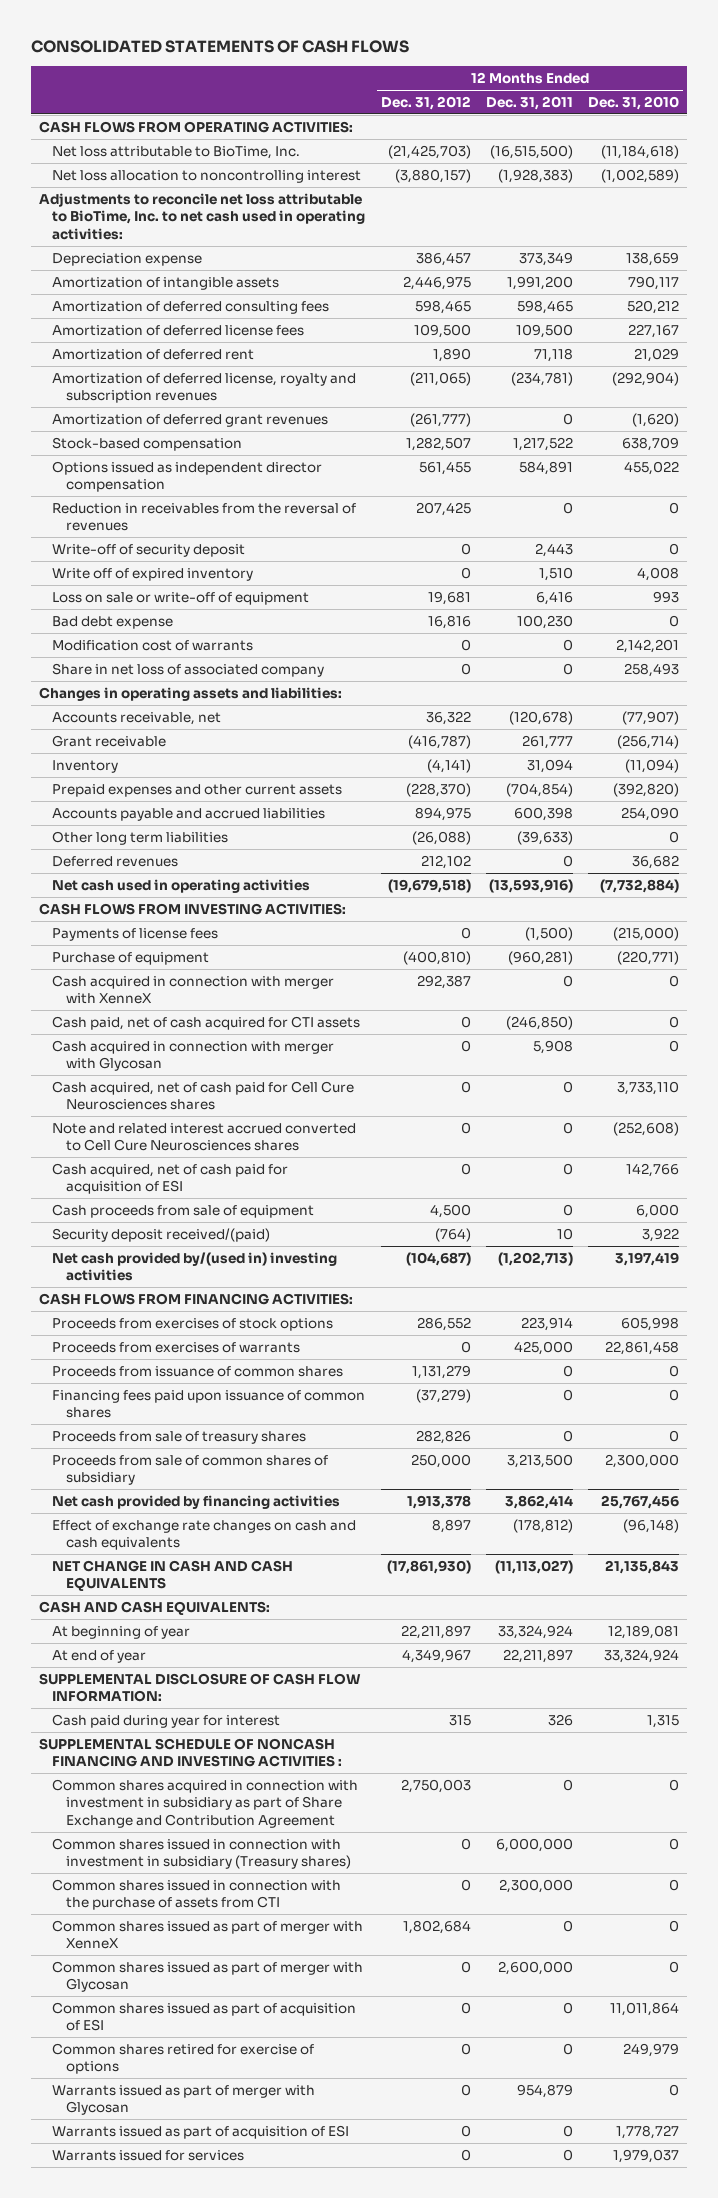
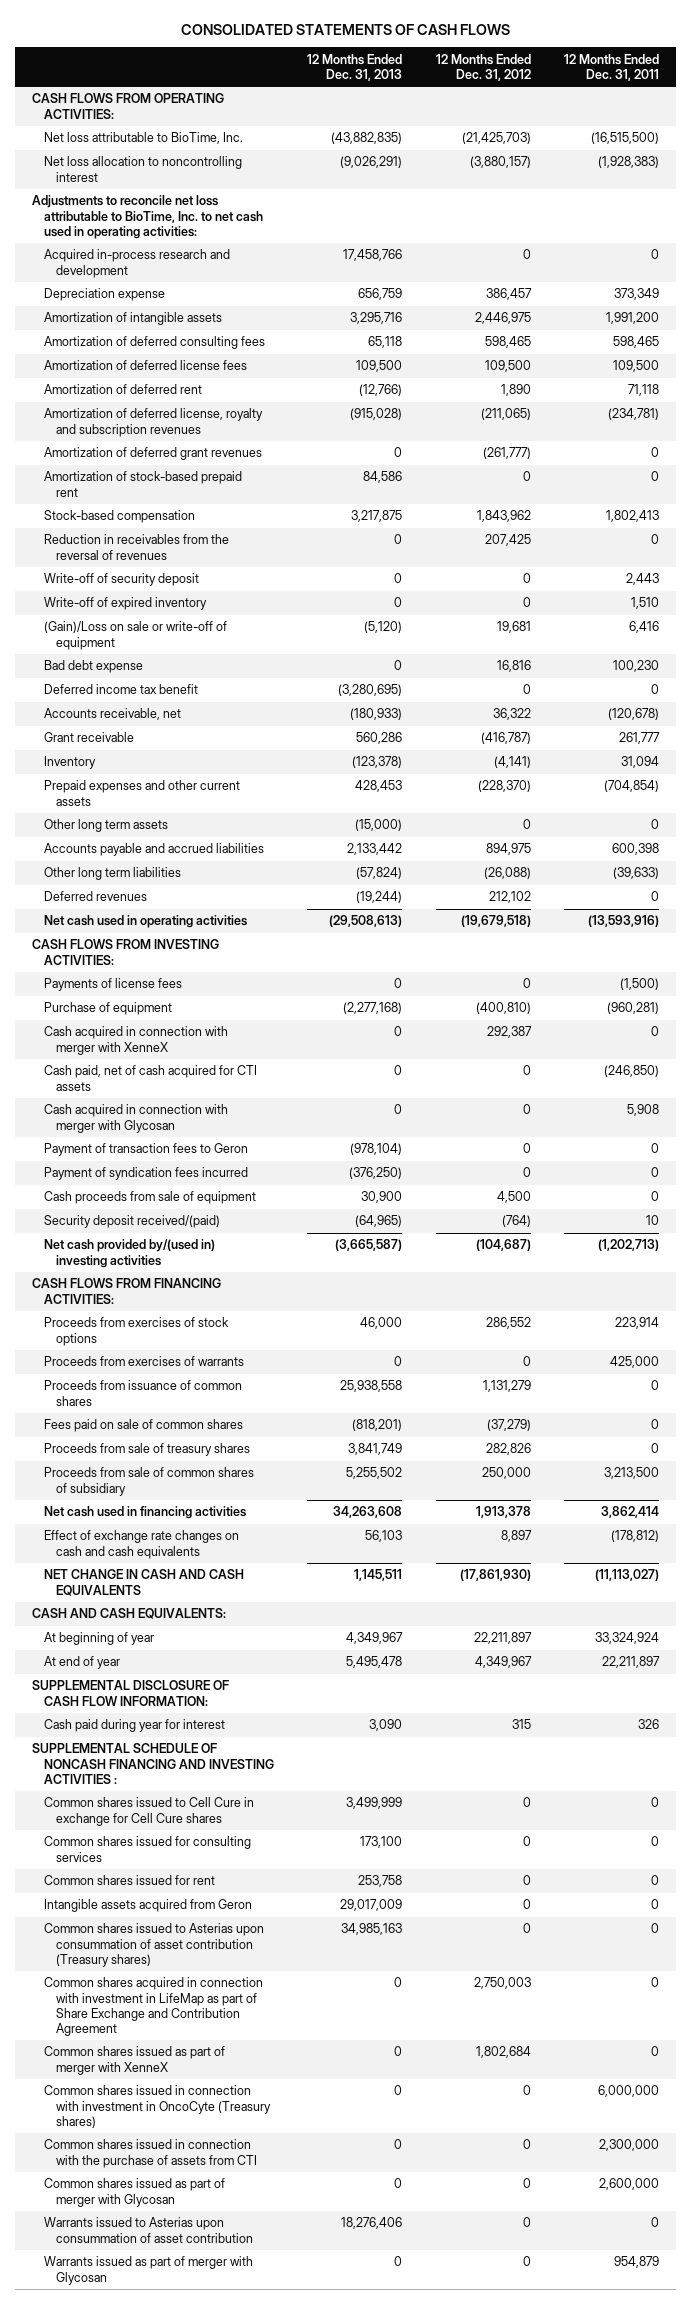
- | 12 Months Ended Dec. 31, 2012 | 12 Months Ended Dec. 31, 2011 | 12 Months Ended Dec. 31, 2010
+ | 12 Months Ended Dec. 31, 2013 | 12 Months Ended Dec. 31, 2012 | 12 Months Ended Dec. 31, 2011
+ Acquired in-process research and development | 17,458,766 | 0 | 0
- Stock-based compensation | 1,282,507 | 1,217,522 | 638,709
- Options issued as independent director compensation | 561,455 | 584,891 | 455,022
+ Amortization of stock-based prepaid rent | 84,586 | 0 | 0
+ Stock-based compensation | 3,217,875 | 1,843,962 | 1,802,413
- Write off of expired inventory | 0 | 1,510 | 4,008
- Loss on sale or write-off of equipment | 19,681 | 6,416 | 993
+ Write-off of expired inventory | 0 | 0 | 1,510
+ (Gain)/Loss on sale or write-off of equipment | (5,120) | 19,681 | 6,416
- Modification cost of warrants | 0 | 0 | 2,142,201
- Share in net loss of associated company | 0 | 0 | 258,493
- Changes in operating assets and liabilities:
+ Deferred income tax benefit | (3,280,695) | 0 | 0
+ Other long term assets | (15,000) | 0 | 0
- Cash acquired, net of cash paid for Cell Cure Neurosciences shares | 0 | 0 | 3,733,110
- Note and related interest accrued converted to Cell Cure Neurosciences shares | 0 | 0 | (252,608)
- Cash acquired, net of cash paid for acquisition of ESI | 0 | 0 | 142,766
+ Payment of transaction fees to Geron | (978,104) | 0 | 0
+ Payment of syndication fees incurred | (376,250) | 0 | 0
- Financing fees paid upon issuance of common shares | (37,279) | 0 | 0
+ Fees paid on sale of common shares | (818,201) | (37,279) | 0
- Net cash provided by financing activities | 1,913,378 | 3,862,414 | 25,767,456
+ Net cash used in financing activities | 34,263,608 | 1,913,378 | 3,862,414
- Common shares acquired in connection with investment in subsidiary as part of Share Exchange and Contribution Agreement | 2,750,003 | 0 | 0
- Common shares issued in connection with investment in subsidiary (Treasury shares) | 0 | 6,000,000 | 0
+ Common shares issued to Cell Cure in exchange for Cell Cure shares | 3,499,999 | 0 | 0
+ Common shares issued for consulting services | 173,100 | 0 | 0
+ Common shares issued for rent | 253,758 | 0 | 0
+ Intangible assets acquired from Geron | 29,017,009 | 0 | 0
+ Common shares issued to Asterias upon consummation of asset contribution (Treasury shares) | 34,985,163 | 0 | 0
+ Common shares acquired in connection with investment in LifeMap as part of Share Exchange and Contribution Agreement | 0 | 2,750,003 | 0
+ Common shares issued in connection with investment in OncoCyte (Treasury shares) | 0 | 0 | 6,000,000
moved down: Common shares issued in connection with the purchase of assets from CTI | 0 | 0 | 2,300,000
- Common shares issued as part of acquisition of ESI | 0 | 0 | 11,011,864
- Common shares retired for exercise of options | 0 | 0 | 249,979
+ Warrants issued to Asterias upon consummation of asset contribution | 18,276,406 | 0 | 0
- Warrants issued as part of acquisition of ESI | 0 | 0 | 1,778,727
- Warrants issued for services | 0 | 0 | 1,979,037

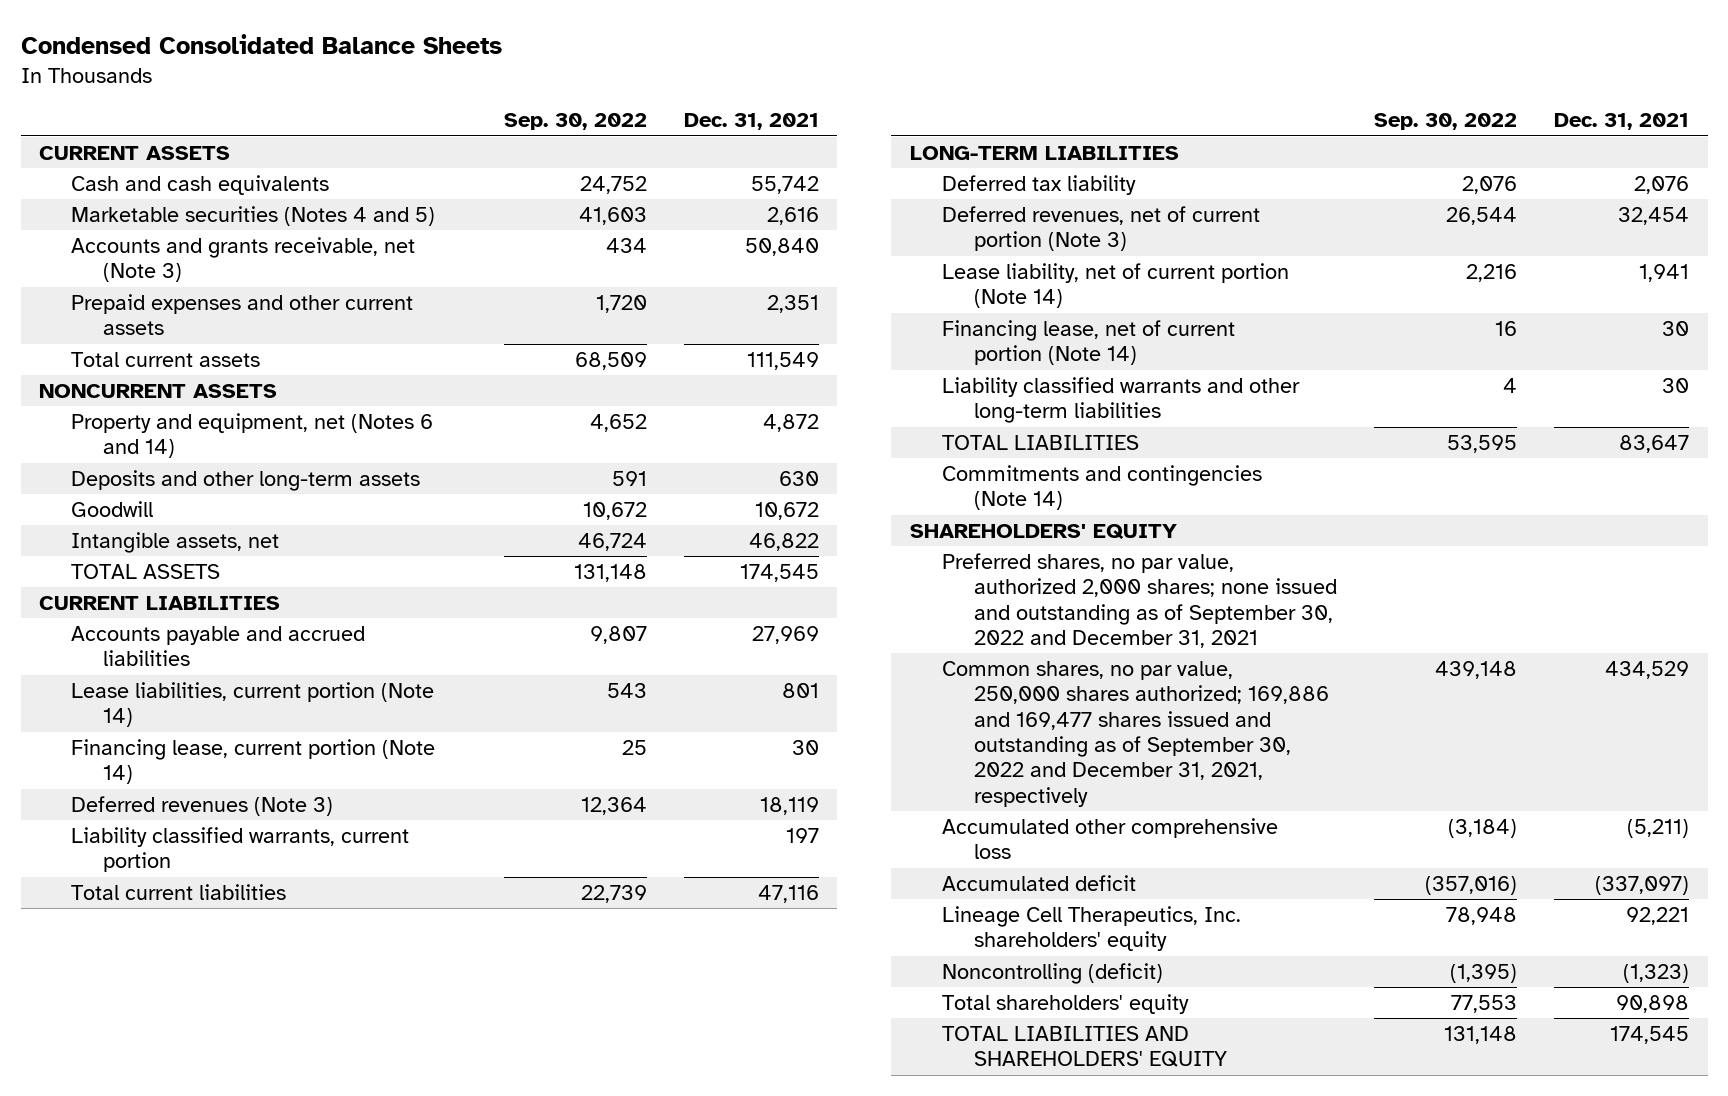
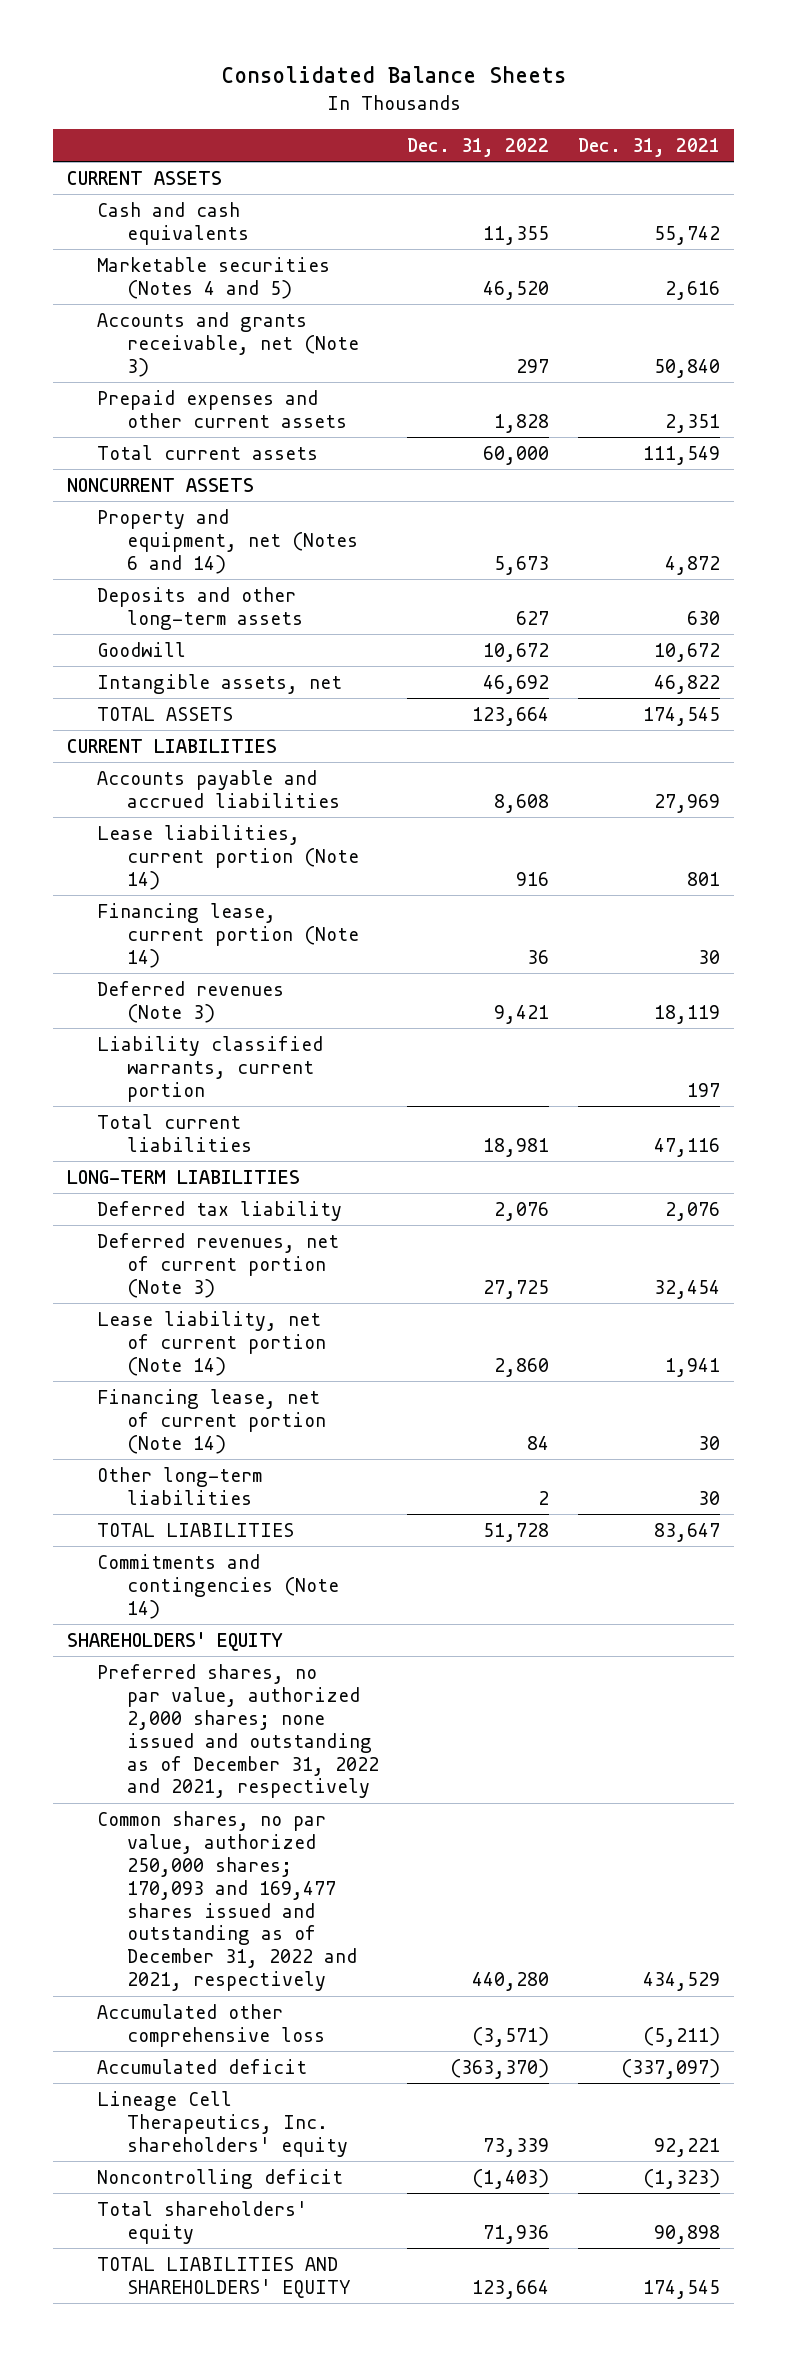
- Condensed Consolidated Balance Sheets
+ Consolidated Balance Sheets
- | Sep. 30, 2022 | Dec. 31, 2021
+ | Dec. 31, 2022 | Dec. 31, 2021
- Liability classified warrants and other long-term liabilities | 4 | 30
+ Other long-term liabilities | 2 | 30
- Preferred shares, no par value, authorized 2,000 shares; none issued and outstanding as of September 30, 2022 and December 31, 2021
- Common shares, no par value, 250,000 shares authorized; 169,886 and 169,477 shares issued and outstanding as of September 30, 2022 and December 31, 2021, respectively | 439,148 | 434,529
+ Preferred shares, no par value, authorized 2,000 shares; none issued and outstanding as of December 31, 2022 and 2021, respectively
+ Common shares, no par value, authorized 250,000 shares; 170,093 and 169,477 shares issued and outstanding as of December 31, 2022 and 2021, respectively | 440,280 | 434,529
- Noncontrolling (deficit) | (1,395) | (1,323)
+ Noncontrolling deficit | (1,403) | (1,323)

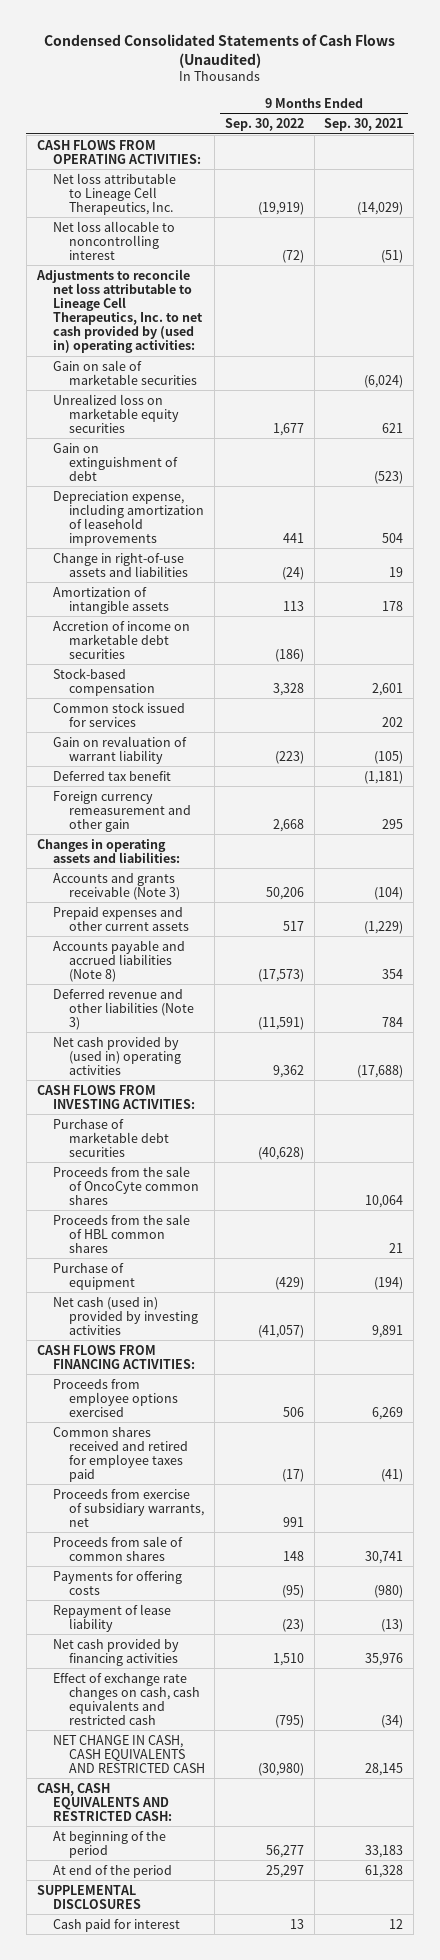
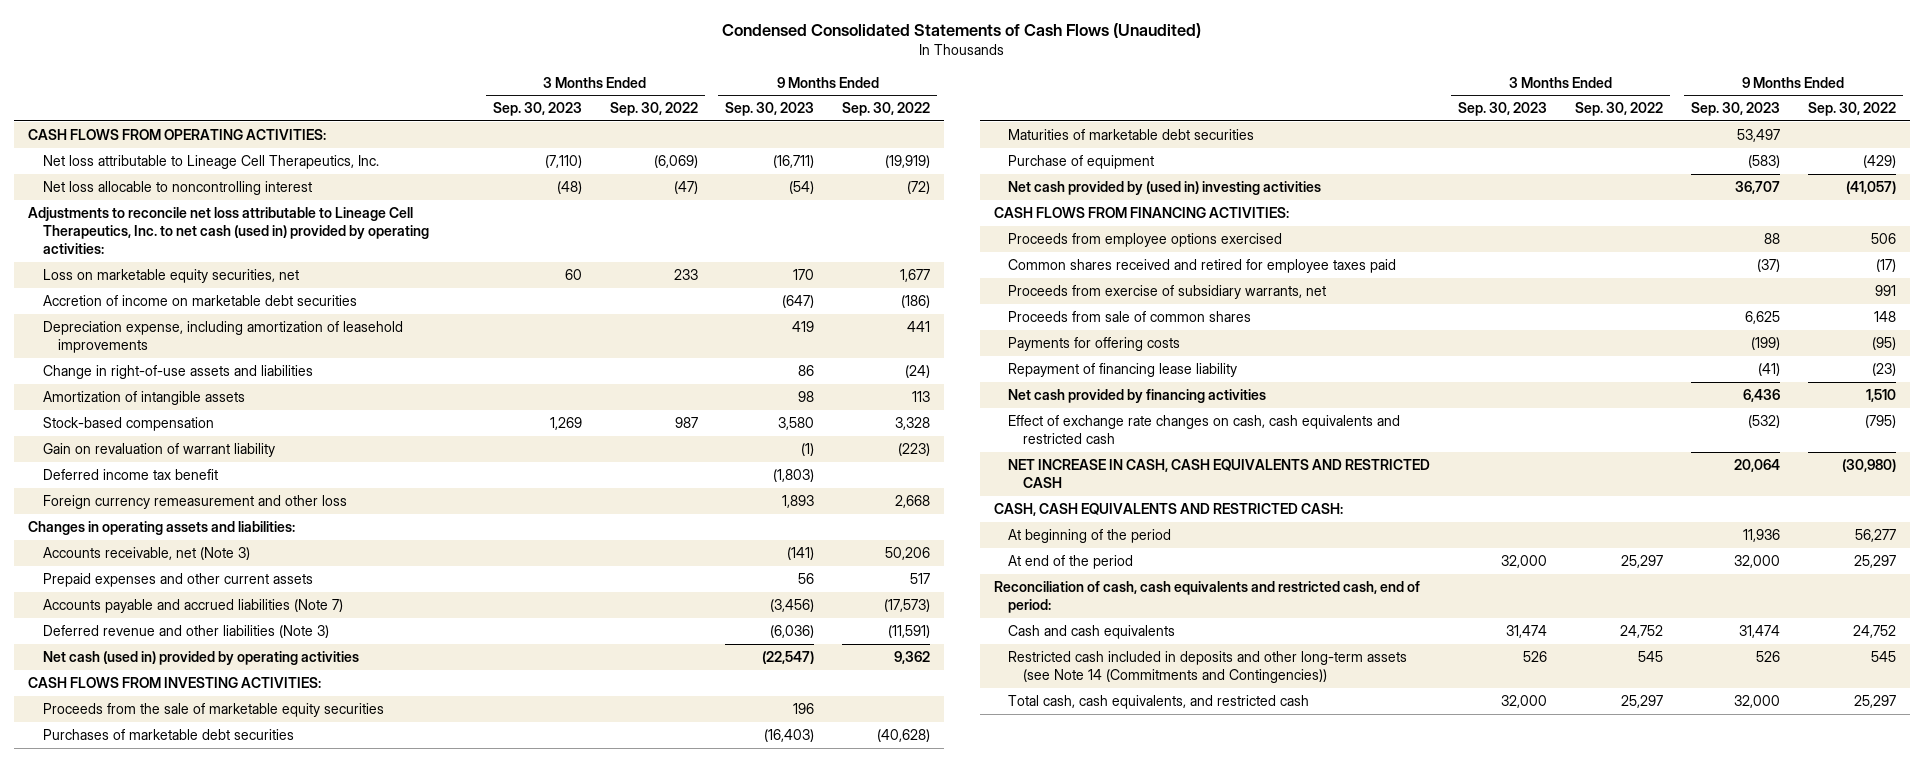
- | 9 Months Ended Sep. 30, 2022 | 9 Months Ended Sep. 30, 2021
+ | 3 Months Ended Sep. 30, 2023 | 3 Months Ended Sep. 30, 2022 | 9 Months Ended Sep. 30, 2023 | 9 Months Ended Sep. 30, 2022
- Adjustments to reconcile net loss attributable to Lineage Cell Therapeutics, Inc. to net cash provided by (used in) operating activities:
- Gain on sale of marketable securities | | (6,024)
- Unrealized loss on marketable equity securities | 1,677 | 621
- Gain on extinguishment of debt | | (523)
+ Adjustments to reconcile net loss attributable to Lineage Cell Therapeutics, Inc. to net cash (used in) provided by operating activities:
+ Loss on marketable equity securities, net | 60 | 233 | 170 | 1,677
moved up: Accretion of income on marketable debt securities | | | (647) | (186)
- Common stock issued for services | | 202
- Deferred tax benefit | | (1,181)
- Foreign currency remeasurement and other gain | 2,668 | 295
+ Deferred income tax benefit | | | (1,803) |
+ Foreign currency remeasurement and other loss | | | 1,893 | 2,668
- Accounts and grants receivable (Note 3) | 50,206 | (104)
+ Accounts receivable, net (Note 3) | | | (141) | 50,206
- Accounts payable and accrued liabilities (Note 8) | (17,573) | 354
+ Accounts payable and accrued liabilities (Note 7) | | | (3,456) | (17,573)
- Net cash provided by (used in) operating activities | 9,362 | (17,688)
+ Net cash (used in) provided by operating activities | | | (22,547) | 9,362
- Purchase of marketable debt securities | (40,628) |
- Proceeds from the sale of OncoCyte common shares | | 10,064
- Proceeds from the sale of HBL common shares | | 21
+ Proceeds from the sale of marketable equity securities | | | 196 |
+ Purchases of marketable debt securities | | | (16,403) | (40,628)
+ Maturities of marketable debt securities | | | 53,497 |
- Net cash (used in) provided by investing activities | (41,057) | 9,891
+ Net cash provided by (used in) investing activities | | | 36,707 | (41,057)
- Repayment of lease liability | (23) | (13)
+ Repayment of financing lease liability | | | (41) | (23)
- NET CHANGE IN CASH, CASH EQUIVALENTS AND RESTRICTED CASH | (30,980) | 28,145
+ NET INCREASE IN CASH, CASH EQUIVALENTS AND RESTRICTED CASH | | | 20,064 | (30,980)
- SUPPLEMENTAL DISCLOSURES
- Cash paid for interest | 13 | 12
+ Reconciliation of cash, cash equivalents and restricted cash, end of period:
+ Cash and cash equivalents | 31,474 | 24,752 | 31,474 | 24,752
+ Restricted cash included in deposits and other long-term assets (see Note 14 (Commitments and Contingencies)) | 526 | 545 | 526 | 545
+ Total cash, cash equivalents, and restricted cash | 32,000 | 25,297 | 32,000 | 25,297

